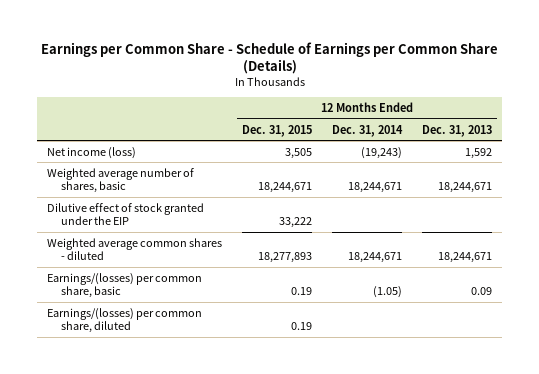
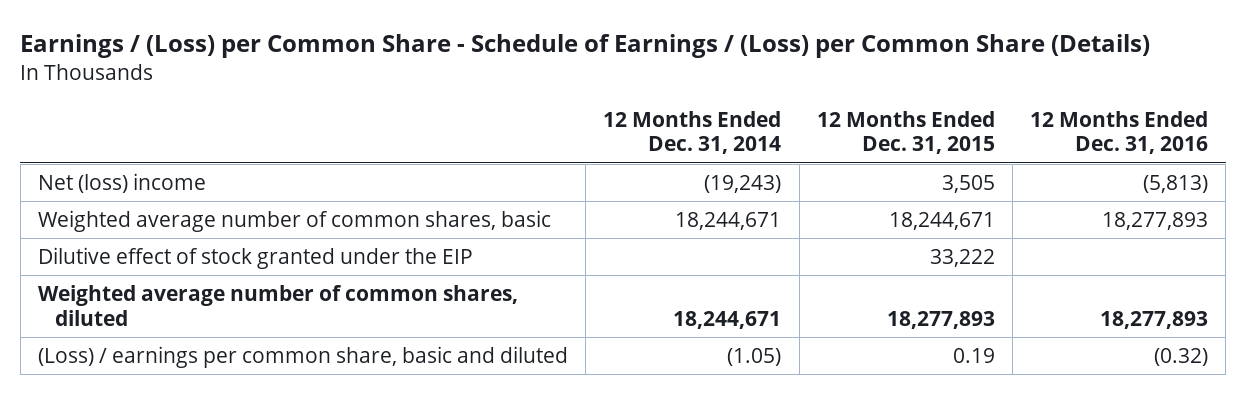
- Earnings per Common Share - Schedule of Earnings per Common Share (Details)
+ Earnings / (Loss) per Common Share - Schedule of Earnings / (Loss) per Common Share (Details)
- | 12 Months Ended Dec. 31, 2015 | 12 Months Ended Dec. 31, 2014 | 12 Months Ended Dec. 31, 2013
+ | 12 Months Ended Dec. 31, 2014 | 12 Months Ended Dec. 31, 2015 | 12 Months Ended Dec. 31, 2016
- Net income (loss) | 3,505 | (19,243) | 1,592
- Weighted average number of shares, basic | 18,244,671 | 18,244,671 | 18,244,671
+ Net (loss) income | (19,243) | 3,505 | (5,813)
+ Weighted average number of common shares, basic | 18,244,671 | 18,244,671 | 18,277,893
- Weighted average common shares - diluted | 18,277,893 | 18,244,671 | 18,244,671
- Earnings/(losses) per common share, basic | 0.19 | (1.05) | 0.09
- Earnings/(losses) per common share, diluted | 0.19 | |
+ Weighted average number of common shares, diluted | 18,244,671 | 18,277,893 | 18,277,893
+ (Loss) / earnings per common share, basic and diluted | (1.05) | 0.19 | (0.32)

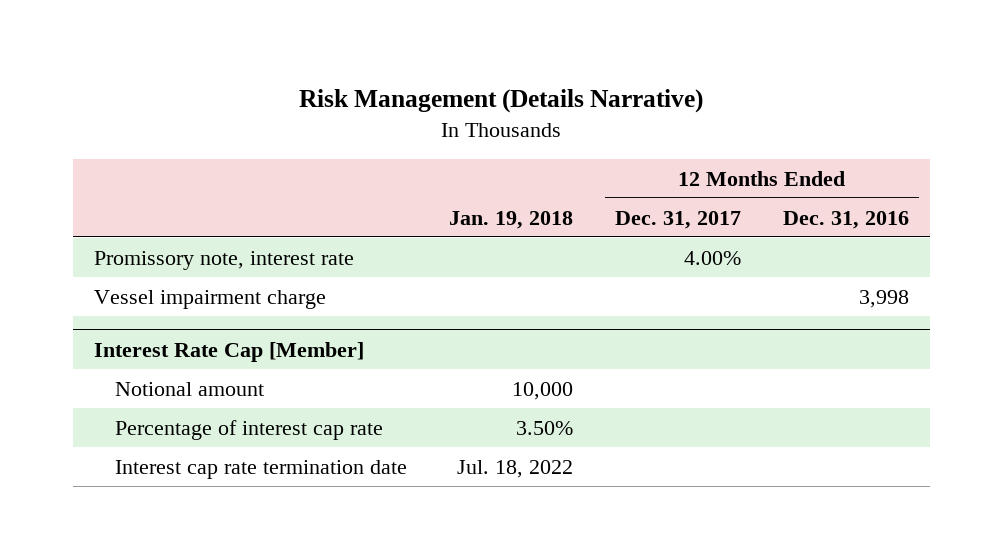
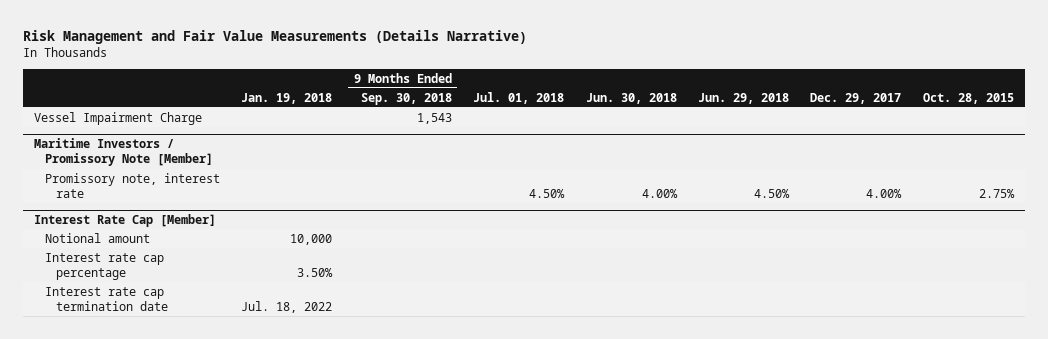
- Risk Management (Details Narrative)
+ Risk Management and Fair Value Measurements (Details Narrative)
- | Jan. 19, 2018 | 12 Months Ended Dec. 31, 2017 | 12 Months Ended Dec. 31, 2016
+ | Jan. 19, 2018 | 9 Months Ended Sep. 30, 2018 | Jul. 01, 2018 | Jun. 30, 2018 | Jun. 29, 2018 | Dec. 29, 2017 | Oct. 28, 2015
+ Vessel Impairment Charge | | 1,543 | | | | |
+ Maritime Investors / Promissory Note [Member]
- Vessel impairment charge | | | 3,998
@ Interest Rate Cap [Member]
- Percentage of interest cap rate | 3.50% | |
- Interest cap rate termination date | Jul. 18, 2022 | |
+ Interest rate cap percentage | 3.50% | | | | | |
+ Interest rate cap termination date | Jul. 18, 2022 | | | | | |

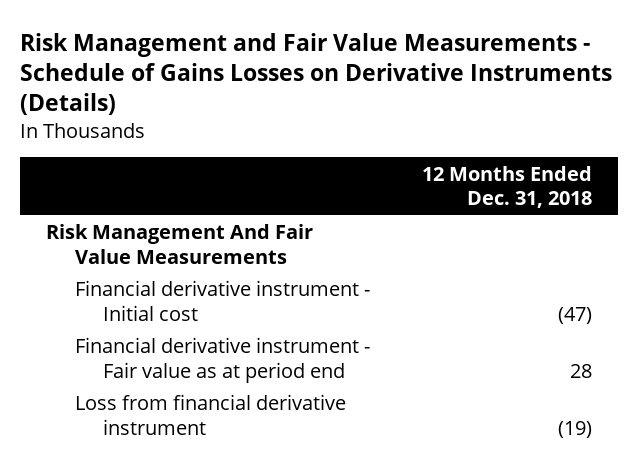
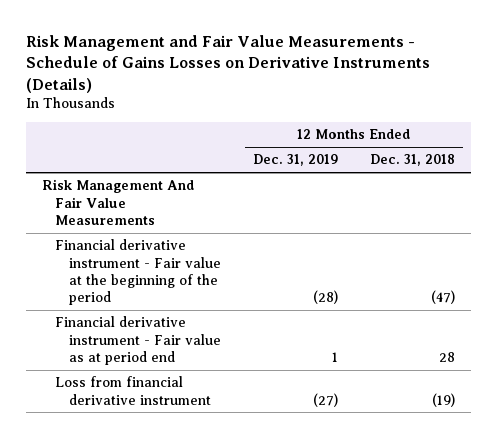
- | 12 Months Ended Dec. 31, 2018
+ | 12 Months Ended Dec. 31, 2019 | 12 Months Ended Dec. 31, 2018
- Financial derivative instrument - Initial cost | (47)
+ Financial derivative instrument - Fair value at the beginning of the period | (28) | (47)

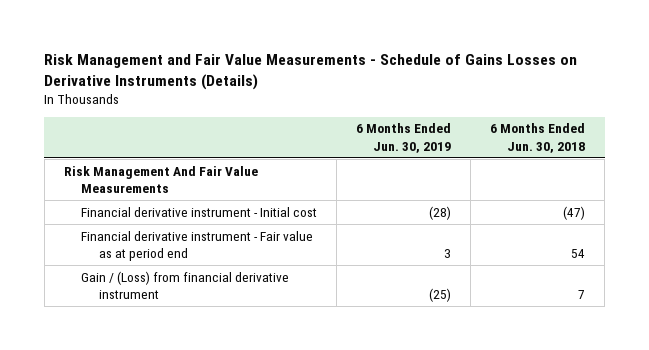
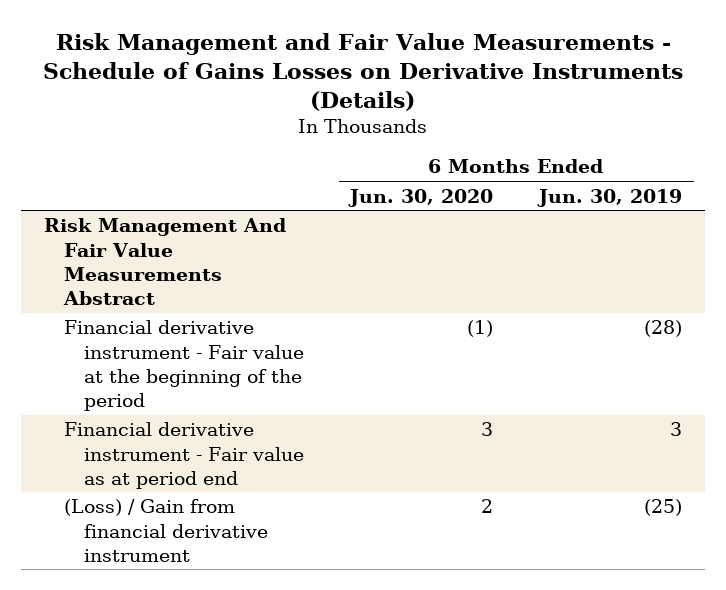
- | 6 Months Ended Jun. 30, 2019 | 6 Months Ended Jun. 30, 2018
+ | 6 Months Ended Jun. 30, 2020 | 6 Months Ended Jun. 30, 2019
- Risk Management And Fair Value Measurements
- Financial derivative instrument - Initial cost | (28) | (47)
+ Risk Management And Fair Value Measurements Abstract
+ Financial derivative instrument - Fair value at the beginning of the period | (1) | (28)
- Gain / (Loss) from financial derivative instrument | (25) | 7
+ (Loss) / Gain from financial derivative instrument | 2 | (25)

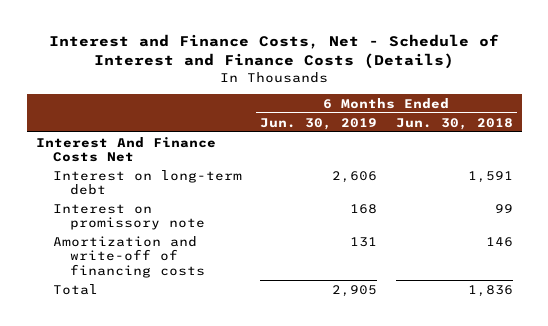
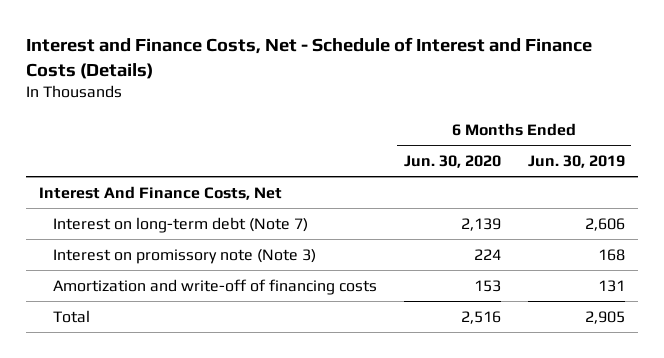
- | 6 Months Ended Jun. 30, 2019 | 6 Months Ended Jun. 30, 2018
+ | 6 Months Ended Jun. 30, 2020 | 6 Months Ended Jun. 30, 2019
- Interest And Finance Costs Net
- Interest on long-term debt | 2,606 | 1,591
- Interest on promissory note | 168 | 99
+ Interest And Finance Costs, Net
+ Interest on long-term debt (Note 7) | 2,139 | 2,606
+ Interest on promissory note (Note 3) | 224 | 168

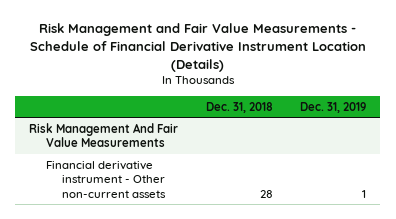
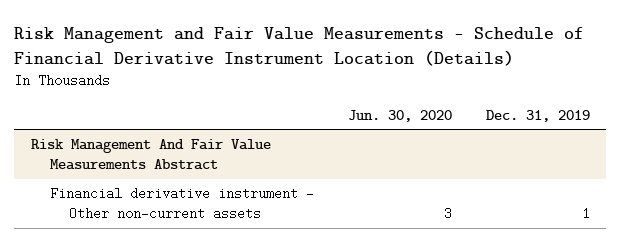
- | Dec. 31, 2018 | Dec. 31, 2019
+ | Jun. 30, 2020 | Dec. 31, 2019
- Risk Management And Fair Value Measurements
+ Risk Management And Fair Value Measurements Abstract

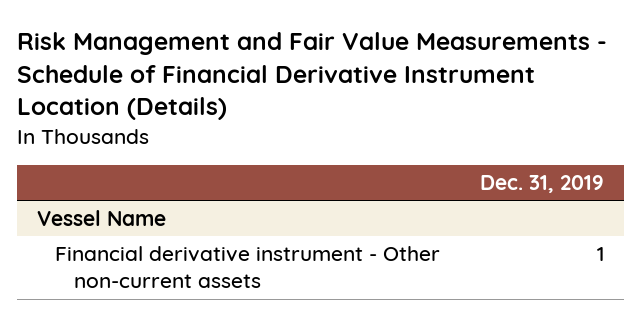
- | Jun. 30, 2020 | Dec. 31, 2019
+ | Dec. 31, 2019
- Risk Management And Fair Value Measurements Abstract
+ Vessel Name

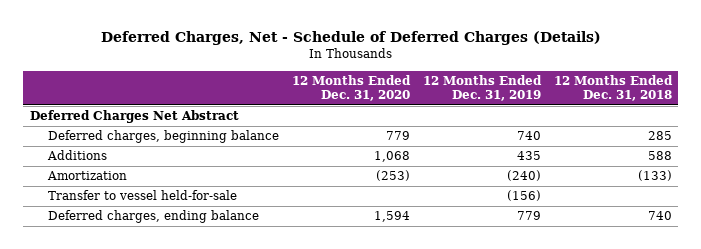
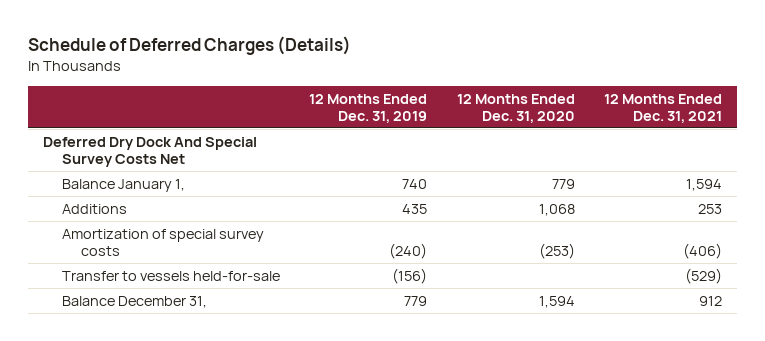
- Deferred Charges, Net - Schedule of Deferred Charges (Details)
+ Schedule of Deferred Charges (Details)
- | 12 Months Ended Dec. 31, 2020 | 12 Months Ended Dec. 31, 2019 | 12 Months Ended Dec. 31, 2018
+ | 12 Months Ended Dec. 31, 2019 | 12 Months Ended Dec. 31, 2020 | 12 Months Ended Dec. 31, 2021
- Deferred Charges Net Abstract
- Deferred charges, beginning balance | 779 | 740 | 285
+ Deferred Dry Dock And Special Survey Costs Net
+ Balance January 1, | 740 | 779 | 1,594
- Amortization | (253) | (240) | (133)
- Transfer to vessel held-for-sale | | (156) |
- Deferred charges, ending balance | 1,594 | 779 | 740
+ Amortization of special survey costs | (240) | (253) | (406)
+ Transfer to vessels held-for-sale | (156) | | (529)
+ Balance December 31, | 779 | 1,594 | 912

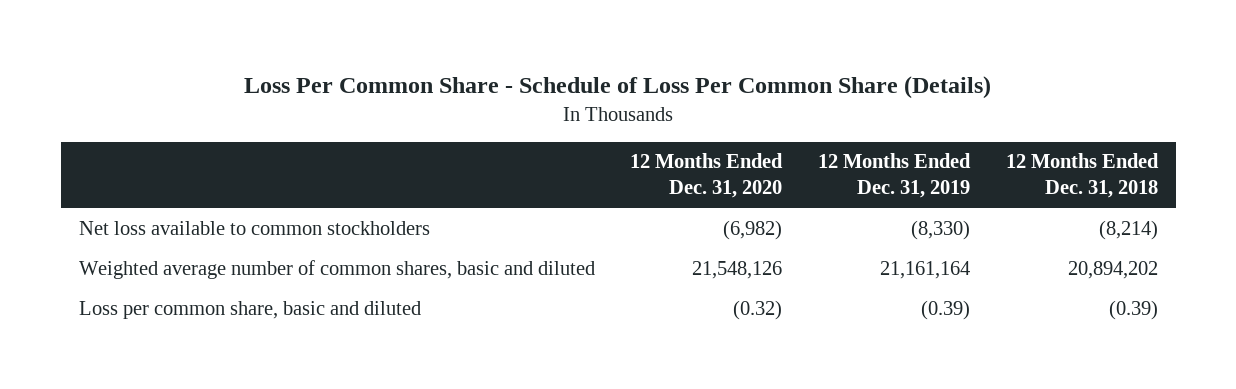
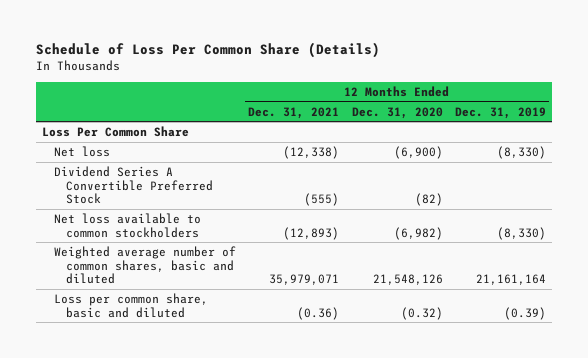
- Loss Per Common Share - Schedule of Loss Per Common Share (Details)
+ Schedule of Loss Per Common Share (Details)
- | 12 Months Ended Dec. 31, 2020 | 12 Months Ended Dec. 31, 2019 | 12 Months Ended Dec. 31, 2018
+ | 12 Months Ended Dec. 31, 2021 | 12 Months Ended Dec. 31, 2020 | 12 Months Ended Dec. 31, 2019
+ Loss Per Common Share
+ Net loss | (12,338) | (6,900) | (8,330)
+ Dividend Series A Convertible Preferred Stock | (555) | (82) |

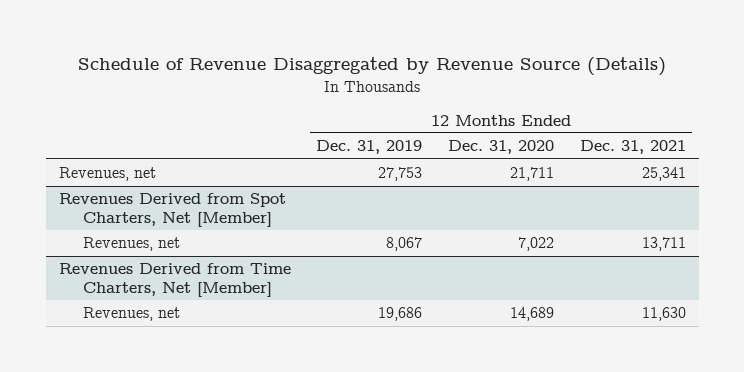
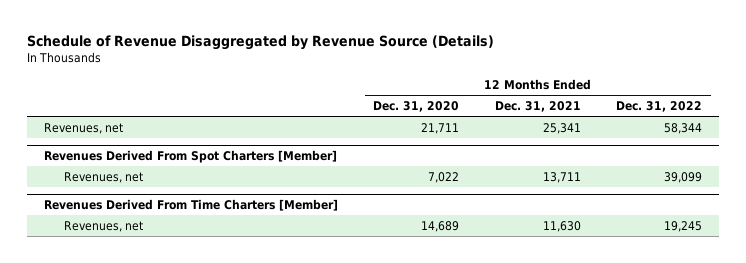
- | 12 Months Ended Dec. 31, 2019 | 12 Months Ended Dec. 31, 2020 | 12 Months Ended Dec. 31, 2021
+ | 12 Months Ended Dec. 31, 2020 | 12 Months Ended Dec. 31, 2021 | 12 Months Ended Dec. 31, 2022
- Revenues Derived from Spot Charters, Net [Member]
+ Revenues Derived From Spot Charters [Member]
- Revenues Derived from Time Charters, Net [Member]
+ Revenues Derived From Time Charters [Member]

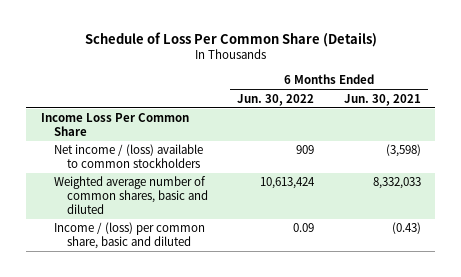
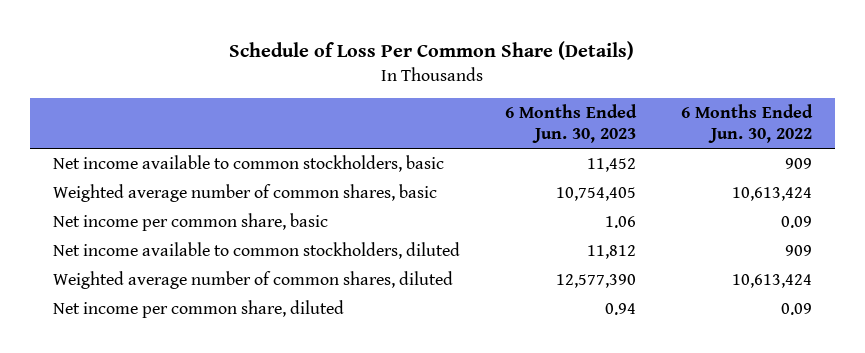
- | 6 Months Ended Jun. 30, 2022 | 6 Months Ended Jun. 30, 2021
+ | 6 Months Ended Jun. 30, 2023 | 6 Months Ended Jun. 30, 2022
- Income Loss Per Common Share
- Net income / (loss) available to common stockholders | 909 | (3,598)
- Weighted average number of common shares, basic and diluted | 10,613,424 | 8,332,033
- Income / (loss) per common share, basic and diluted | 0.09 | (0.43)
+ Net income available to common stockholders, basic | 11,452 | 909
+ Weighted average number of common shares, basic | 10,754,405 | 10,613,424
+ Net income per common share, basic | 1.06 | 0.09
+ Net income available to common stockholders, diluted | 11,812 | 909
+ Weighted average number of common shares, diluted | 12,577,390 | 10,613,424
+ Net income per common share, diluted | 0.94 | 0.09

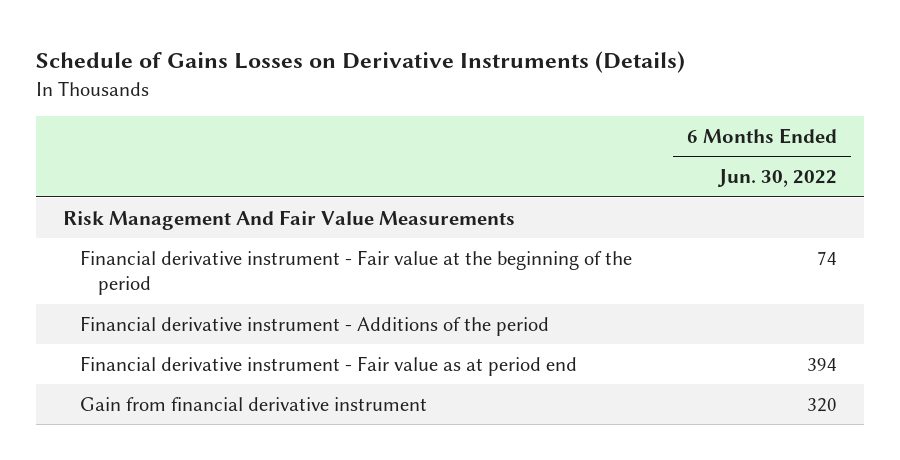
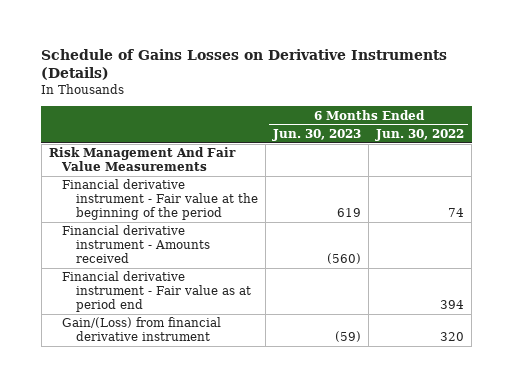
- | 6 Months Ended Jun. 30, 2022
+ | 6 Months Ended Jun. 30, 2023 | 6 Months Ended Jun. 30, 2022
- Financial derivative instrument - Additions of the period
+ Financial derivative instrument - Amounts received | (560) |
- Gain from financial derivative instrument | 320
+ Gain/(Loss) from financial derivative instrument | (59) | 320

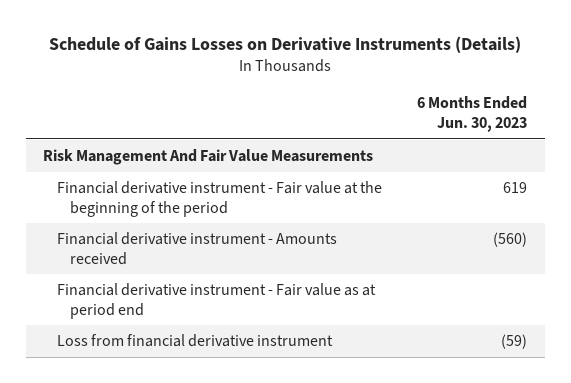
- | 6 Months Ended Jun. 30, 2023 | 6 Months Ended Jun. 30, 2022
+ | 6 Months Ended Jun. 30, 2023
- Gain/(Loss) from financial derivative instrument | (59) | 320
+ Loss from financial derivative instrument | (59)

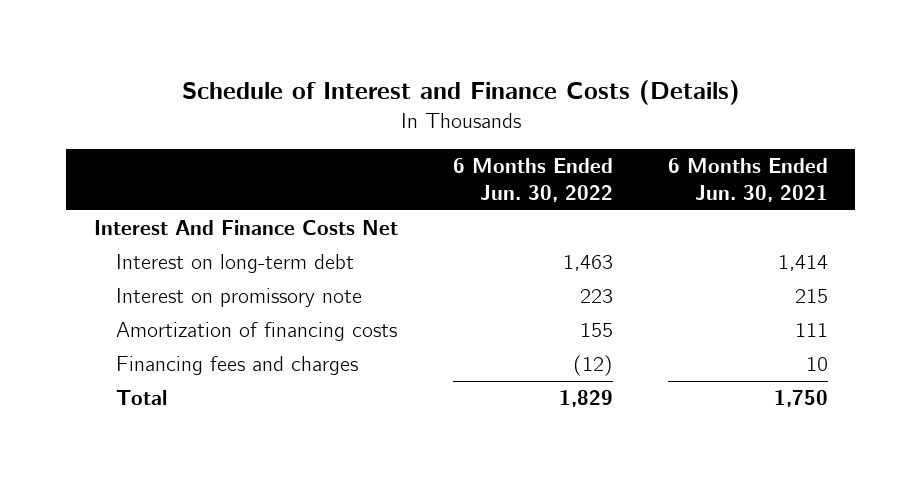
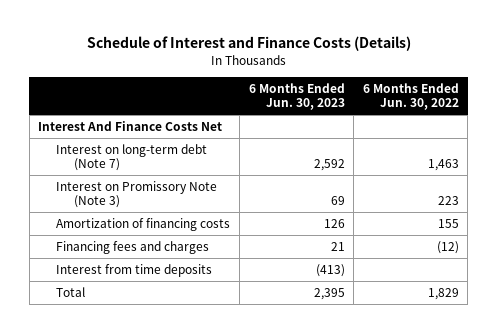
- | 6 Months Ended Jun. 30, 2022 | 6 Months Ended Jun. 30, 2021
+ | 6 Months Ended Jun. 30, 2023 | 6 Months Ended Jun. 30, 2022
- Interest on long-term debt | 1,463 | 1,414
- Interest on promissory note | 223 | 215
+ Interest on long-term debt (Note 7) | 2,592 | 1,463
+ Interest on Promissory Note (Note 3) | 69 | 223
+ Interest from time deposits | (413) |

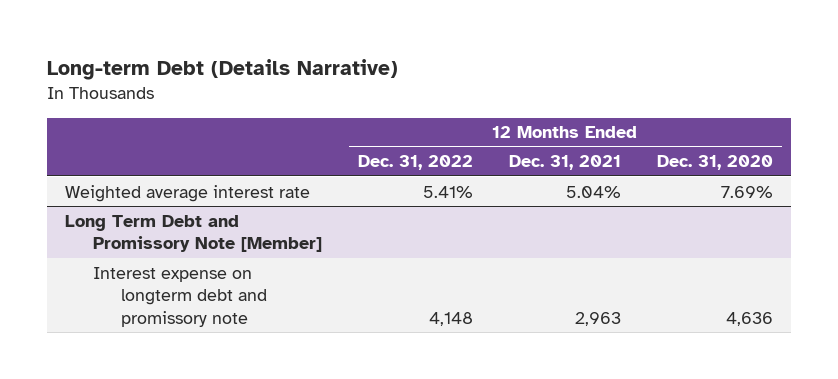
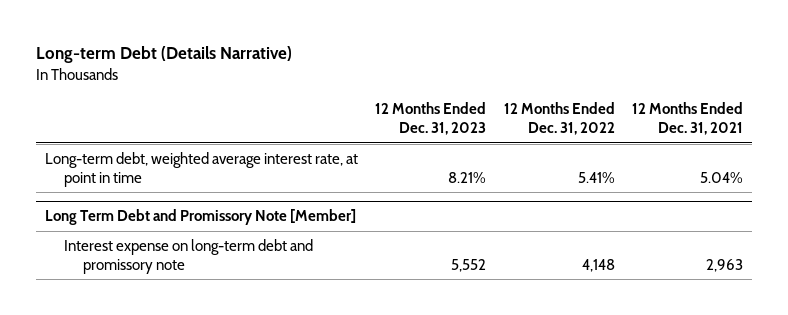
- | 12 Months Ended Dec. 31, 2022 | 12 Months Ended Dec. 31, 2021 | 12 Months Ended Dec. 31, 2020
+ | 12 Months Ended Dec. 31, 2023 | 12 Months Ended Dec. 31, 2022 | 12 Months Ended Dec. 31, 2021
- Weighted average interest rate | 5.41% | 5.04% | 7.69%
+ Long-term debt, weighted average interest rate, at point in time | 8.21% | 5.41% | 5.04%
@ Long Term Debt and Promissory Note [Member]
- Interest expense on longterm debt and promissory note | 4,148 | 2,963 | 4,636
+ Interest expense on long-term debt and promissory note | 5,552 | 4,148 | 2,963

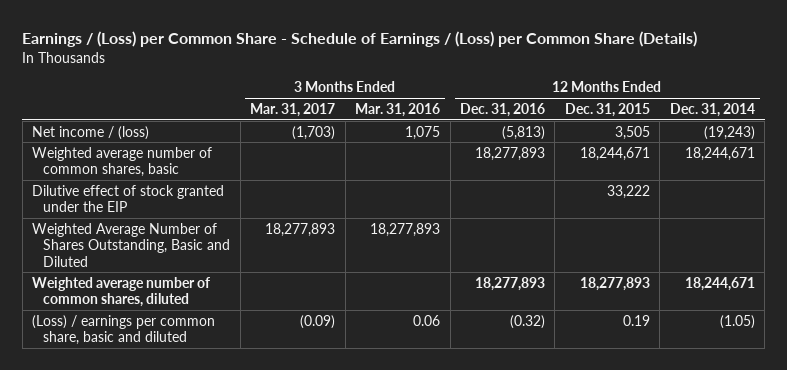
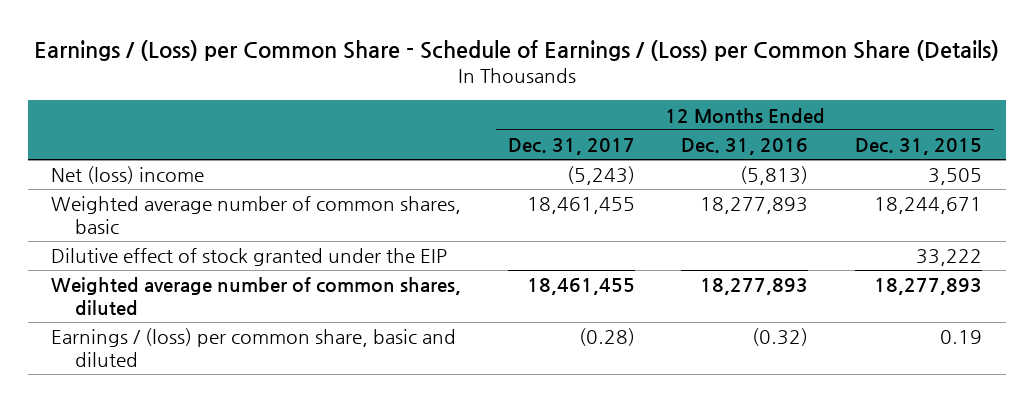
- | 3 Months Ended Mar. 31, 2017 | 3 Months Ended Mar. 31, 2016 | 12 Months Ended Dec. 31, 2016 | 12 Months Ended Dec. 31, 2015 | 12 Months Ended Dec. 31, 2014
+ | 12 Months Ended Dec. 31, 2017 | 12 Months Ended Dec. 31, 2016 | 12 Months Ended Dec. 31, 2015
- Net income / (loss) | (1,703) | 1,075 | (5,813) | 3,505 | (19,243)
+ Net (loss) income | (5,243) | (5,813) | 3,505
- Weighted Average Number of Shares Outstanding, Basic and Diluted | 18,277,893 | 18,277,893 | | |
- (Loss) / earnings per common share, basic and diluted | (0.09) | 0.06 | (0.32) | 0.19 | (1.05)
+ Earnings / (loss) per common share, basic and diluted | (0.28) | (0.32) | 0.19

